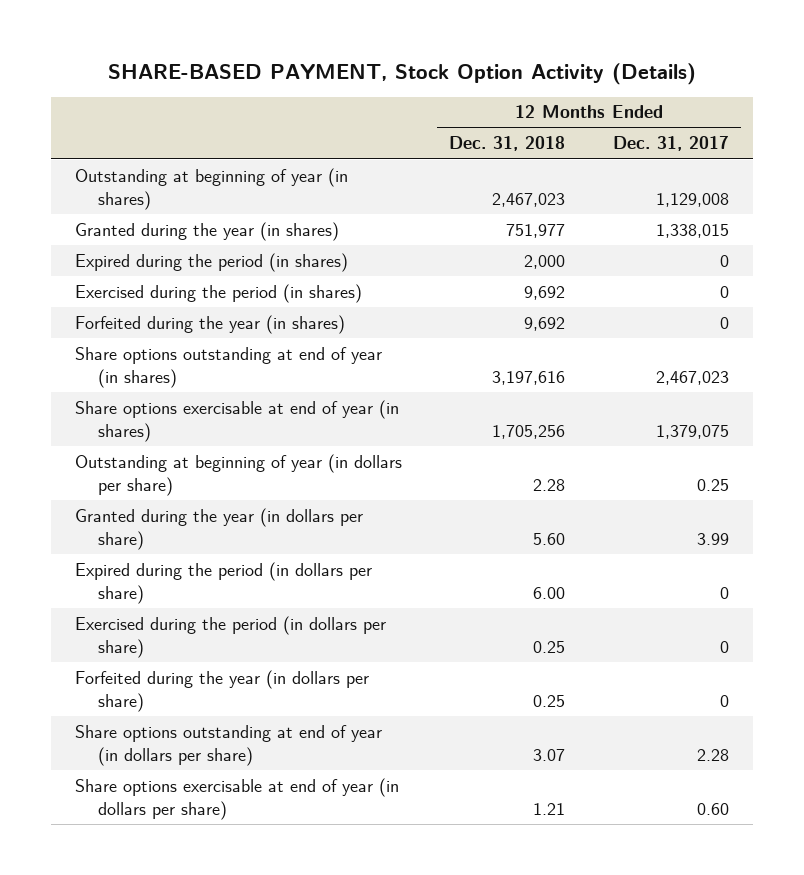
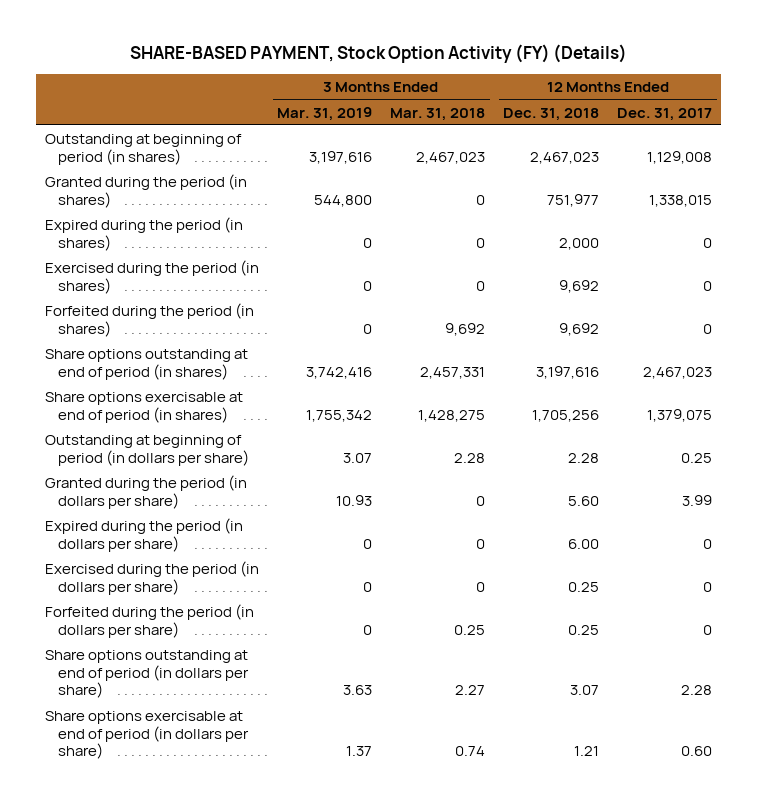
- SHARE-BASED PAYMENT, Stock Option Activity (Details)
+ SHARE-BASED PAYMENT, Stock Option Activity (FY) (Details)
- | 12 Months Ended Dec. 31, 2018 | 12 Months Ended Dec. 31, 2017
+ | 3 Months Ended Mar. 31, 2019 | 3 Months Ended Mar. 31, 2018 | 12 Months Ended Dec. 31, 2018 | 12 Months Ended Dec. 31, 2017
- Outstanding at beginning of year (in shares) | 2,467,023 | 1,129,008
- Granted during the year (in shares) | 751,977 | 1,338,015
+ Outstanding at beginning of period (in shares) | 3,197,616 | 2,467,023 | 2,467,023 | 1,129,008
+ Granted during the period (in shares) | 544,800 | 0 | 751,977 | 1,338,015
- Forfeited during the year (in shares) | 9,692 | 0
- Share options outstanding at end of year (in shares) | 3,197,616 | 2,467,023
- Share options exercisable at end of year (in shares) | 1,705,256 | 1,379,075
- Outstanding at beginning of year (in dollars per share) | 2.28 | 0.25
- Granted during the year (in dollars per share) | 5.60 | 3.99
+ Forfeited during the period (in shares) | 0 | 9,692 | 9,692 | 0
+ Share options outstanding at end of period (in shares) | 3,742,416 | 2,457,331 | 3,197,616 | 2,467,023
+ Share options exercisable at end of period (in shares) | 1,755,342 | 1,428,275 | 1,705,256 | 1,379,075
+ Outstanding at beginning of period (in dollars per share) | 3.07 | 2.28 | 2.28 | 0.25
+ Granted during the period (in dollars per share) | 10.93 | 0 | 5.60 | 3.99
- Forfeited during the year (in dollars per share) | 0.25 | 0
- Share options outstanding at end of year (in dollars per share) | 3.07 | 2.28
- Share options exercisable at end of year (in dollars per share) | 1.21 | 0.60
+ Forfeited during the period (in dollars per share) | 0 | 0.25 | 0.25 | 0
+ Share options outstanding at end of period (in dollars per share) | 3.63 | 2.27 | 3.07 | 2.28
+ Share options exercisable at end of period (in dollars per share) | 1.37 | 0.74 | 1.21 | 0.60

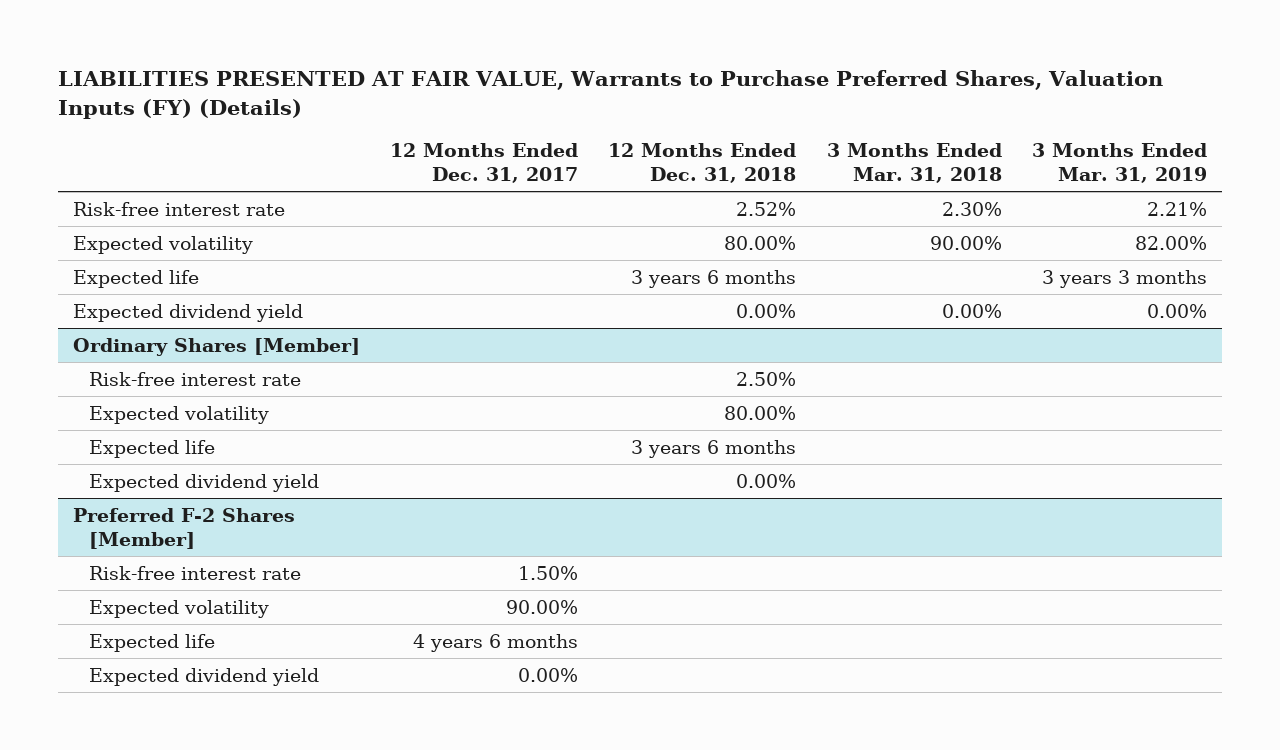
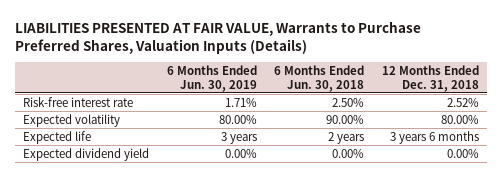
- LIABILITIES PRESENTED AT FAIR VALUE, Warrants to Purchase Preferred Shares, Valuation Inputs (FY) (Details)
+ LIABILITIES PRESENTED AT FAIR VALUE, Warrants to Purchase Preferred Shares, Valuation Inputs (Details)
- | 12 Months Ended Dec. 31, 2017 | 12 Months Ended Dec. 31, 2018 | 3 Months Ended Mar. 31, 2018 | 3 Months Ended Mar. 31, 2019
+ | 6 Months Ended Jun. 30, 2019 | 6 Months Ended Jun. 30, 2018 | 12 Months Ended Dec. 31, 2018
- Ordinary Shares [Member]
- Risk-free interest rate | | 2.50% | |
- Expected volatility | | 80.00% | |
- Expected life | | 3 years 6 months | |
- Expected dividend yield | | 0.00% | |
- Preferred F-2 Shares [Member]
- Risk-free interest rate | 1.50% | | |
- Expected volatility | 90.00% | | |
- Expected life | 4 years 6 months | | |
- Expected dividend yield | 0.00% | | |

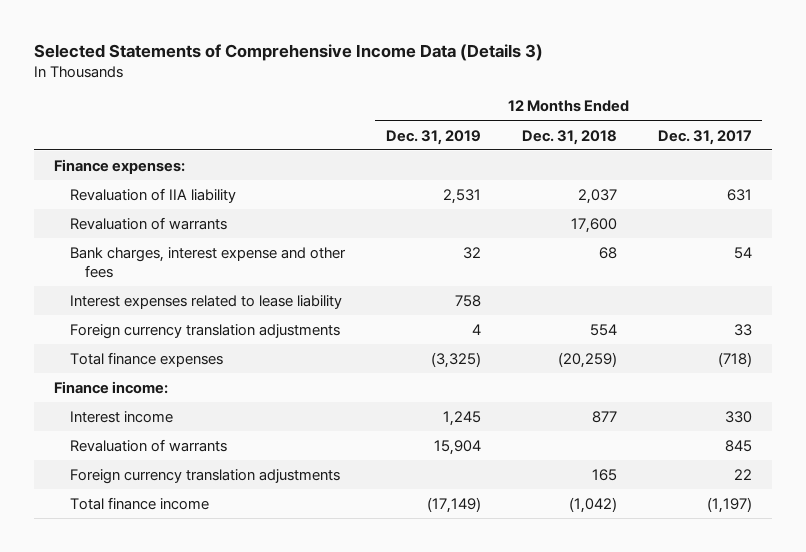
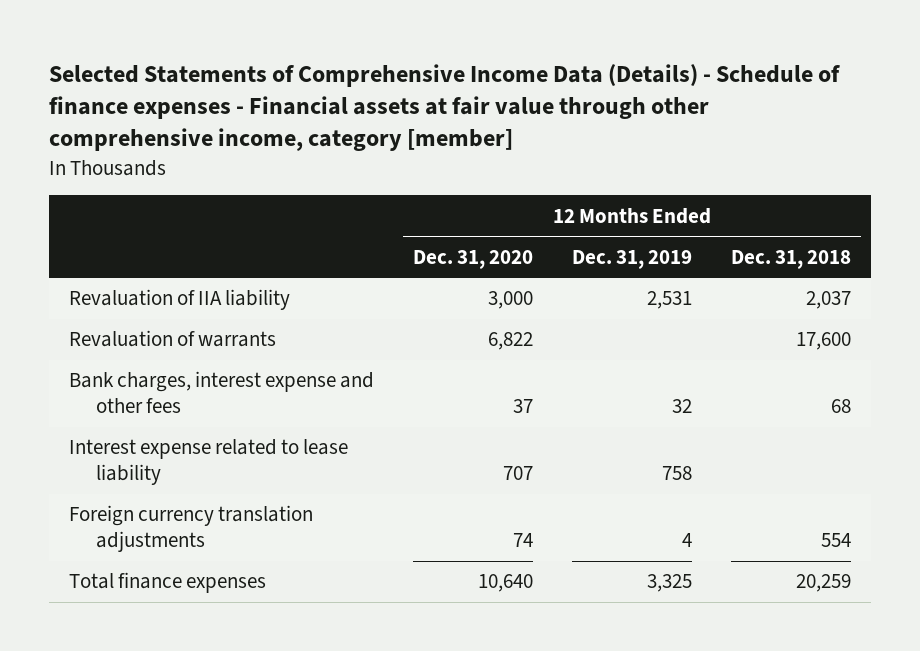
- Selected Statements of Comprehensive Income Data (Details 3)
+ Selected Statements of Comprehensive Income Data (Details) - Schedule of finance expenses - Financial assets at fair value through other comprehensive income, category [member]
- | 12 Months Ended Dec. 31, 2019 | 12 Months Ended Dec. 31, 2018 | 12 Months Ended Dec. 31, 2017
+ | 12 Months Ended Dec. 31, 2020 | 12 Months Ended Dec. 31, 2019 | 12 Months Ended Dec. 31, 2018
- Finance expenses:
- Interest expenses related to lease liability | 758 | |
+ Interest expense related to lease liability | 707 | 758 |
- Total finance expenses | (3,325) | (20,259) | (718)
- Finance income:
- Interest income | 1,245 | 877 | 330
- Revaluation of warrants | 15,904 | | 845
- Foreign currency translation adjustments | | 165 | 22
- Total finance income | (17,149) | (1,042) | (1,197)
+ Total finance expenses | 10,640 | 3,325 | 20,259

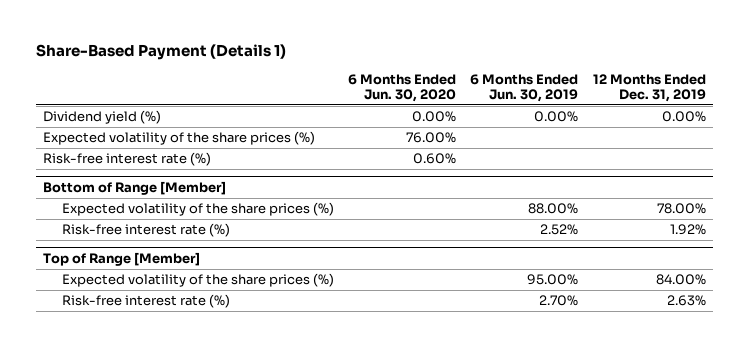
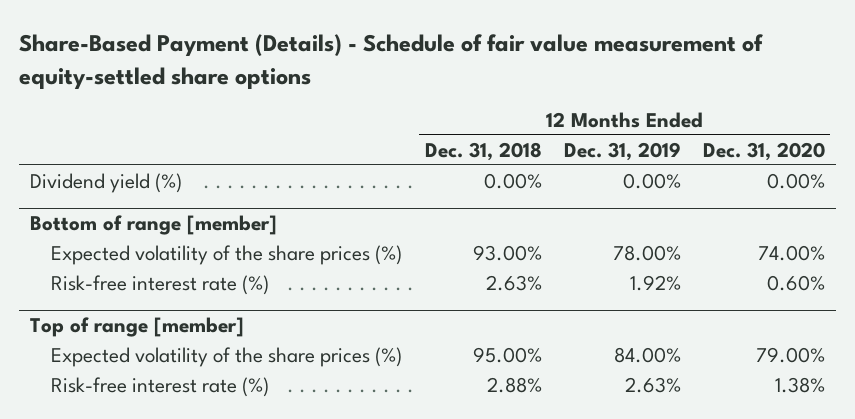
- Share-Based Payment (Details 1)
+ Share-Based Payment (Details) - Schedule of fair value measurement of equity-settled share options
- | 6 Months Ended Jun. 30, 2020 | 6 Months Ended Jun. 30, 2019 | 12 Months Ended Dec. 31, 2019
+ | 12 Months Ended Dec. 31, 2018 | 12 Months Ended Dec. 31, 2019 | 12 Months Ended Dec. 31, 2020
- Expected volatility of the share prices (%) | 76.00% | |
- Risk-free interest rate (%) | 0.60% | |
- Bottom of Range [Member]
+ Bottom of range [member]
- Top of Range [Member]
+ Top of range [member]

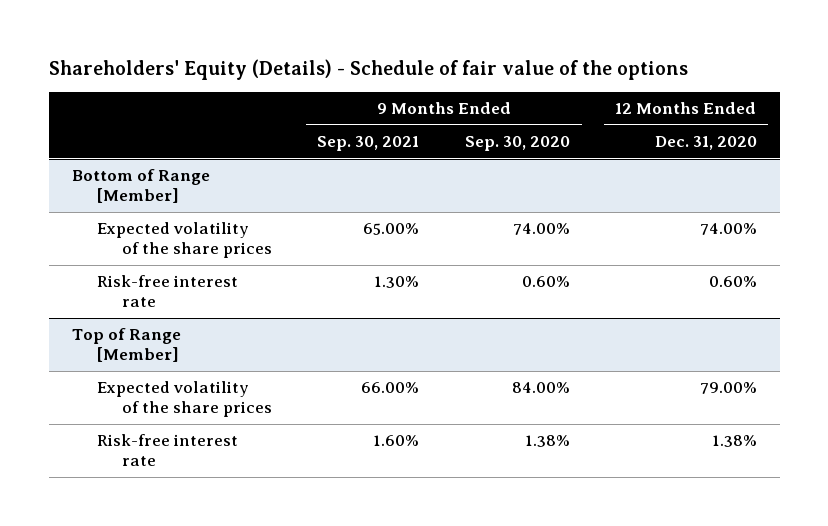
- Share-Based Payment (Details) - Schedule of fair value measurement of equity-settled share options
+ Shareholders' Equity (Details) - Schedule of fair value of the options
- | 12 Months Ended Dec. 31, 2018 | 12 Months Ended Dec. 31, 2019 | 12 Months Ended Dec. 31, 2020
+ | 9 Months Ended Sep. 30, 2021 | 9 Months Ended Sep. 30, 2020 | 12 Months Ended Dec. 31, 2020
- Dividend yield (%) | 0.00% | 0.00% | 0.00%
- Bottom of range [member]
- Expected volatility of the share prices (%) | 93.00% | 78.00% | 74.00%
- Risk-free interest rate (%) | 2.63% | 1.92% | 0.60%
- Top of range [member]
- Expected volatility of the share prices (%) | 95.00% | 84.00% | 79.00%
- Risk-free interest rate (%) | 2.88% | 2.63% | 1.38%
+ Bottom of Range [Member]
+ Expected volatility of the share prices | 65.00% | 74.00% | 74.00%
+ Risk-free interest rate | 1.30% | 0.60% | 0.60%
+ Top of Range [Member]
+ Expected volatility of the share prices | 66.00% | 84.00% | 79.00%
+ Risk-free interest rate | 1.60% | 1.38% | 1.38%

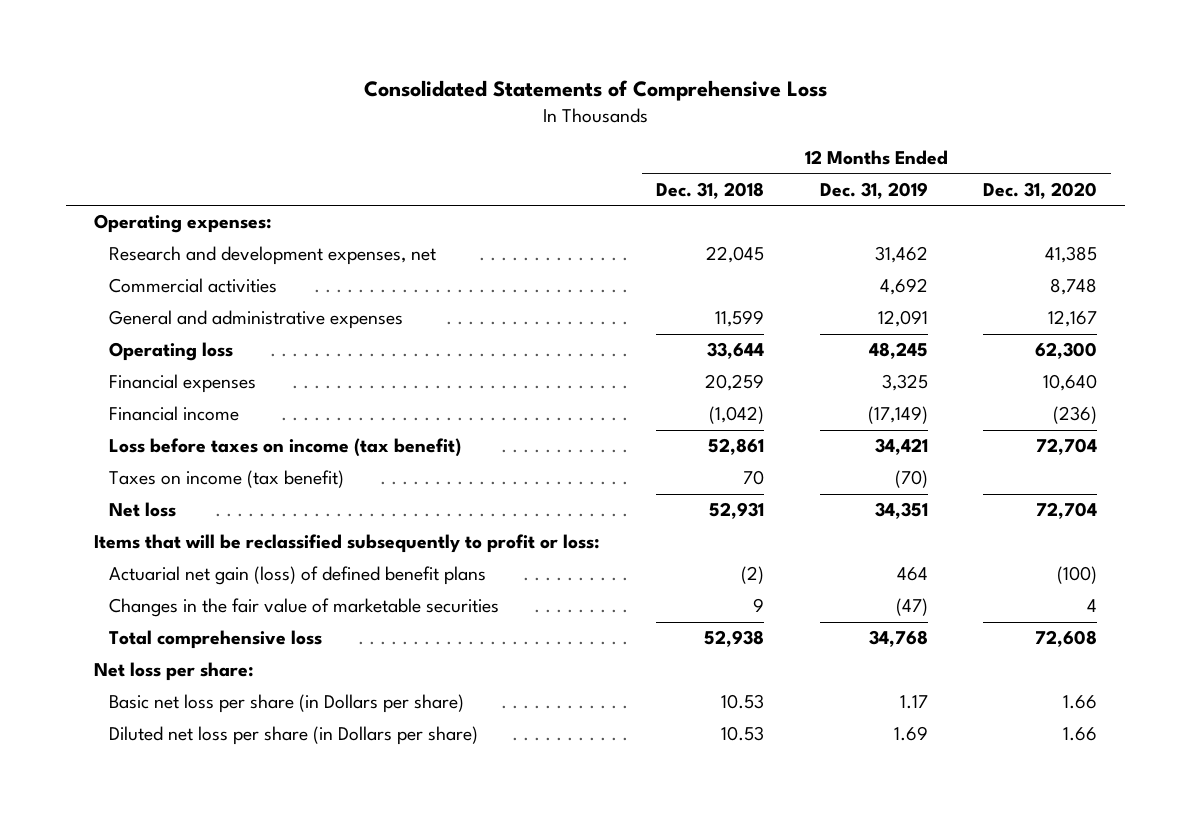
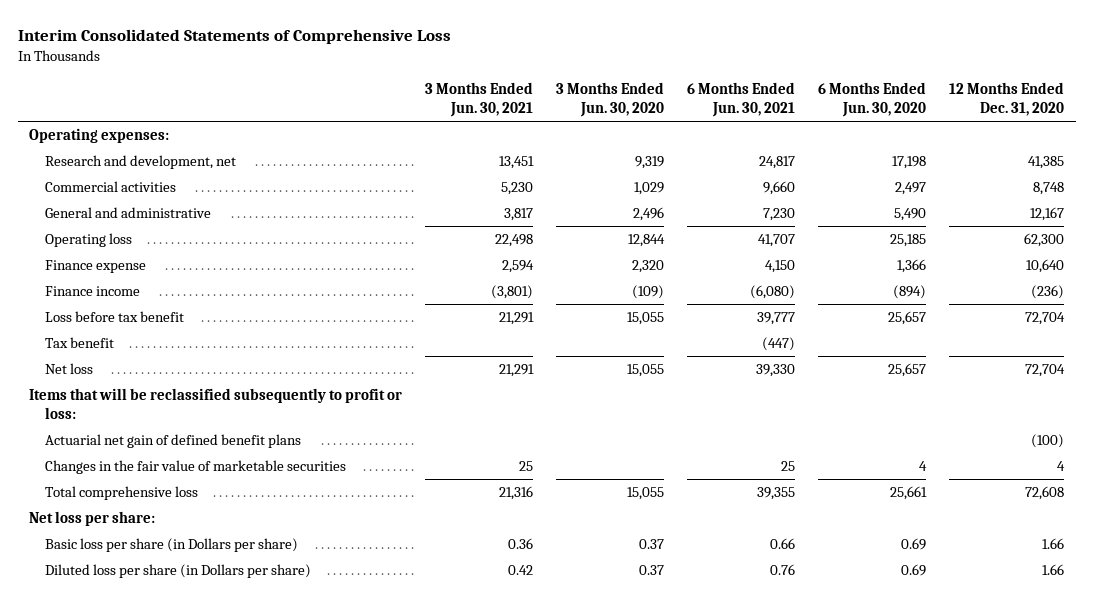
- Consolidated Statements of Comprehensive Loss
+ Interim Consolidated Statements of Comprehensive Loss
- | 12 Months Ended Dec. 31, 2018 | 12 Months Ended Dec. 31, 2019 | 12 Months Ended Dec. 31, 2020
+ | 3 Months Ended Jun. 30, 2021 | 3 Months Ended Jun. 30, 2020 | 6 Months Ended Jun. 30, 2021 | 6 Months Ended Jun. 30, 2020 | 12 Months Ended Dec. 31, 2020
- Research and development expenses, net | 22,045 | 31,462 | 41,385
+ Research and development, net | 13,451 | 9,319 | 24,817 | 17,198 | 41,385
- General and administrative expenses | 11,599 | 12,091 | 12,167
+ General and administrative | 3,817 | 2,496 | 7,230 | 5,490 | 12,167
- Financial expenses | 20,259 | 3,325 | 10,640
- Financial income | (1,042) | (17,149) | (236)
- Loss before taxes on income (tax benefit) | 52,861 | 34,421 | 72,704
- Taxes on income (tax benefit) | 70 | (70) |
+ Finance expense | 2,594 | 2,320 | 4,150 | 1,366 | 10,640
+ Finance income | (3,801) | (109) | (6,080) | (894) | (236)
+ Loss before tax benefit | 21,291 | 15,055 | 39,777 | 25,657 | 72,704
+ Tax benefit | | | (447) | |
- Actuarial net gain (loss) of defined benefit plans | (2) | 464 | (100)
+ Actuarial net gain of defined benefit plans | | | | | (100)
- Basic net loss per share (in Dollars per share) | 10.53 | 1.17 | 1.66
- Diluted net loss per share (in Dollars per share) | 10.53 | 1.69 | 1.66
+ Basic loss per share (in Dollars per share) | 0.36 | 0.37 | 0.66 | 0.69 | 1.66
+ Diluted loss per share (in Dollars per share) | 0.42 | 0.37 | 0.76 | 0.69 | 1.66

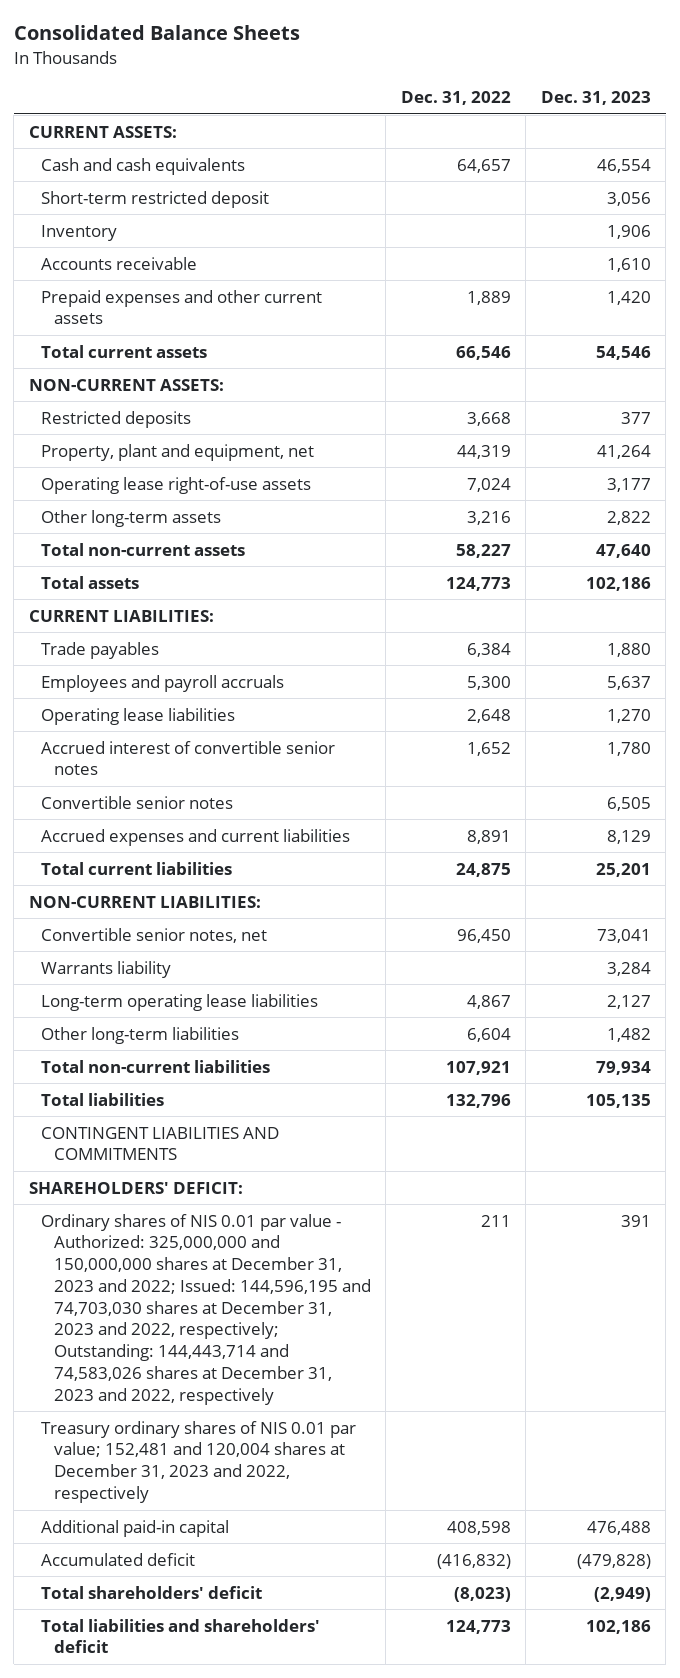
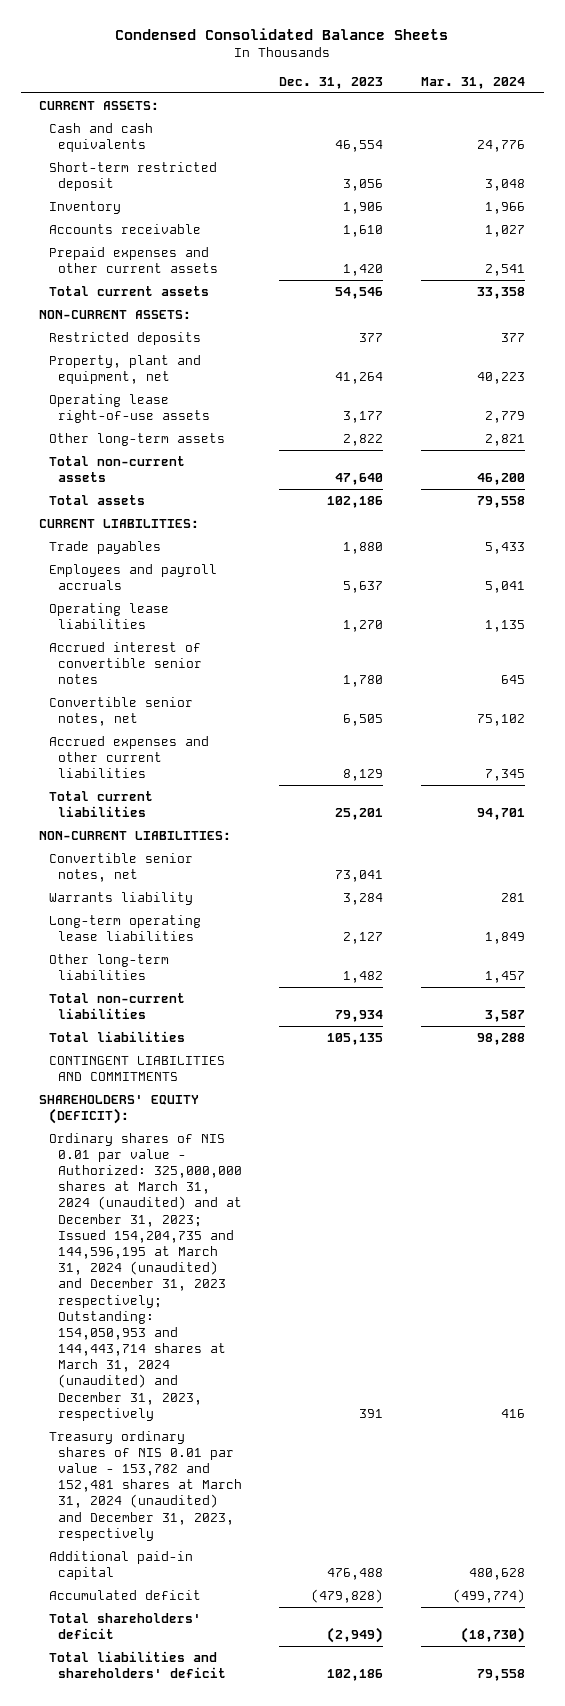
- Consolidated Balance Sheets
+ Condensed Consolidated Balance Sheets
- | Dec. 31, 2022 | Dec. 31, 2023
+ | Dec. 31, 2023 | Mar. 31, 2024
- Convertible senior notes | | 6,505
- Accrued expenses and current liabilities | 8,891 | 8,129
+ Convertible senior notes, net | 6,505 | 75,102
+ Accrued expenses and other current liabilities | 8,129 | 7,345
- SHAREHOLDERS' DEFICIT:
- Ordinary shares of NIS 0.01 par value - Authorized: 325,000,000 and 150,000,000 shares at December 31, 2023 and 2022; Issued: 144,596,195 and 74,703,030 shares at December 31, 2023 and 2022, respectively; Outstanding: 144,443,714 and 74,583,026 shares at December 31, 2023 and 2022, respectively | 211 | 391
- Treasury ordinary shares of NIS 0.01 par value; 152,481 and 120,004 shares at December 31, 2023 and 2022, respectively
+ SHAREHOLDERS' EQUITY (DEFICIT):
+ Ordinary shares of NIS 0.01 par value - Authorized: 325,000,000 shares at March 31, 2024 (unaudited) and at December 31, 2023; Issued 154,204,735 and 144,596,195 at March 31, 2024 (unaudited) and December 31, 2023 respectively; Outstanding: 154,050,953 and 144,443,714 shares at March 31, 2024 (unaudited) and December 31, 2023, respectively | 391 | 416
+ Treasury ordinary shares of NIS 0.01 par value - 153,782 and 152,481 shares at March 31, 2024 (unaudited) and December 31, 2023, respectively

